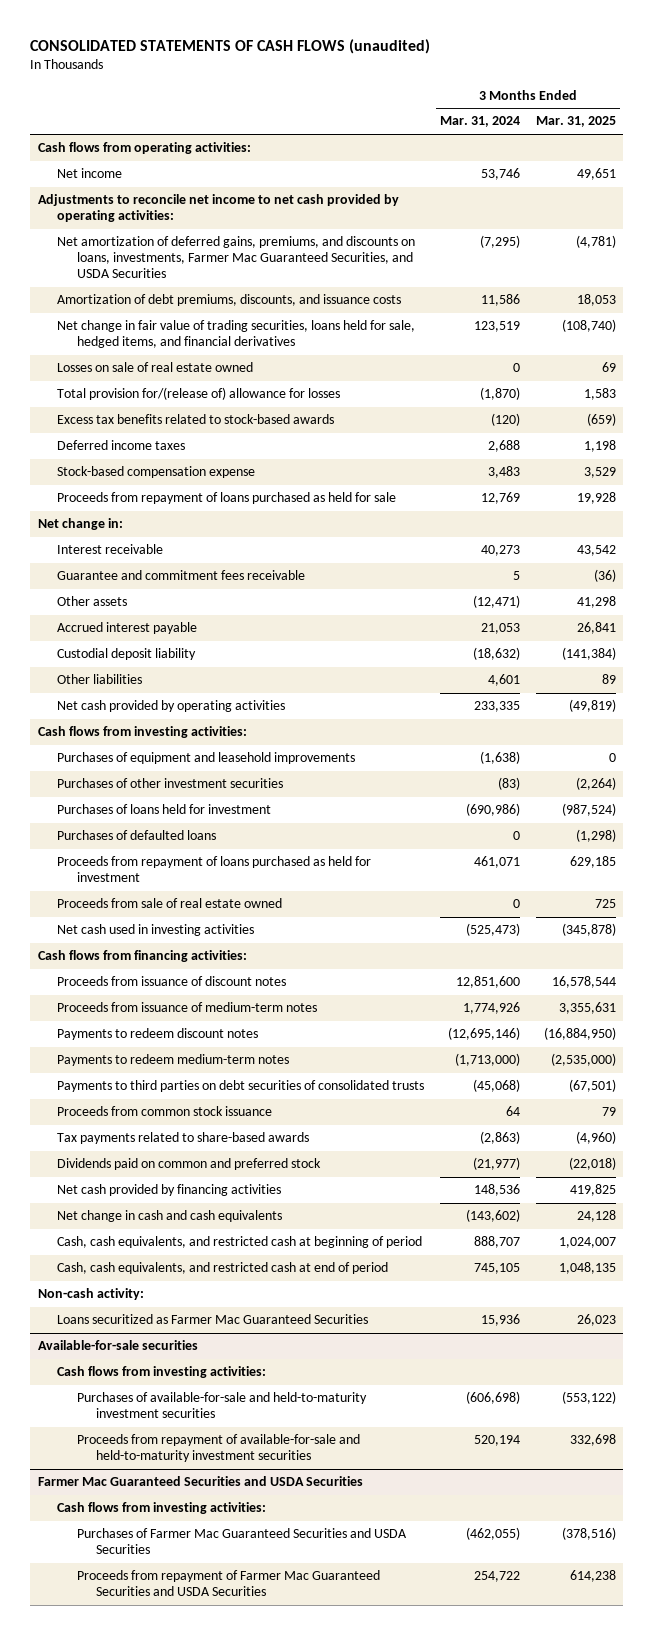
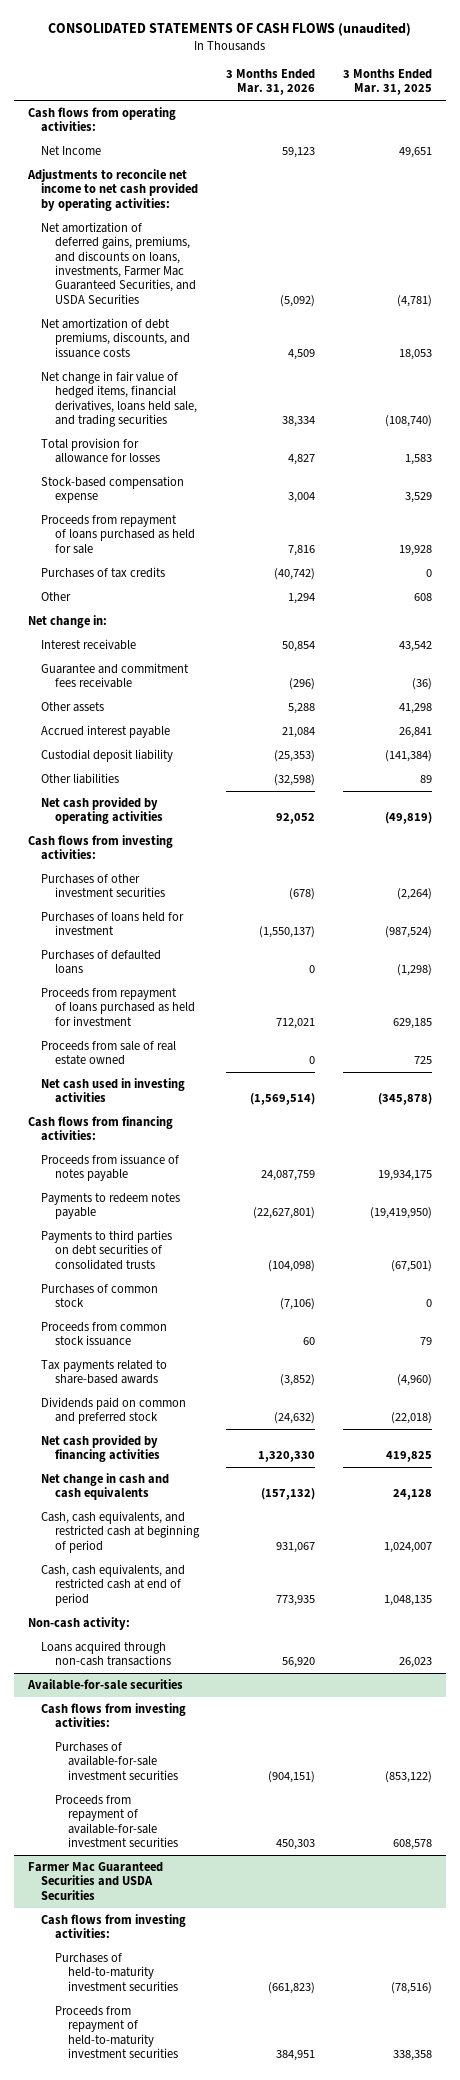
- | 3 Months Ended Mar. 31, 2024 | 3 Months Ended Mar. 31, 2025
+ | 3 Months Ended Mar. 31, 2026 | 3 Months Ended Mar. 31, 2025
- Net income | 53,746 | 49,651
+ Net Income | 59,123 | 49,651
- Amortization of debt premiums, discounts, and issuance costs | 11,586 | 18,053
- Net change in fair value of trading securities, loans held for sale, hedged items, and financial derivatives | 123,519 | (108,740)
- Losses on sale of real estate owned | 0 | 69
- Total provision for/(release of) allowance for losses | (1,870) | 1,583
- Excess tax benefits related to stock-based awards | (120) | (659)
- Deferred income taxes | 2,688 | 1,198
+ Net amortization of debt premiums, discounts, and issuance costs | 4,509 | 18,053
+ Net change in fair value of hedged items, financial derivatives, loans held sale, and trading securities | 38,334 | (108,740)
+ Total provision for allowance for losses | 4,827 | 1,583
+ Purchases of tax credits | (40,742) | 0
+ Other | 1,294 | 608
- Purchases of equipment and leasehold improvements | (1,638) | 0
- Proceeds from issuance of discount notes | 12,851,600 | 16,578,544
- Proceeds from issuance of medium-term notes | 1,774,926 | 3,355,631
- Payments to redeem discount notes | (12,695,146) | (16,884,950)
- Payments to redeem medium-term notes | (1,713,000) | (2,535,000)
+ Proceeds from issuance of notes payable | 24,087,759 | 19,934,175
+ Payments to redeem notes payable | (22,627,801) | (19,419,950)
+ Purchases of common stock | (7,106) | 0
- Loans securitized as Farmer Mac Guaranteed Securities | 15,936 | 26,023
+ Loans acquired through non-cash transactions | 56,920 | 26,023
@ Available-for-sale securities
- Purchases of available-for-sale and held-to-maturity investment securities | (606,698) | (553,122)
- Proceeds from repayment of available-for-sale and held-to-maturity investment securities | 520,194 | 332,698
+ Purchases of available-for-sale investment securities | (904,151) | (853,122)
+ Proceeds from repayment of available-for-sale investment securities | 450,303 | 608,578
@ Farmer Mac Guaranteed Securities and USDA Securities
- Purchases of Farmer Mac Guaranteed Securities and USDA Securities | (462,055) | (378,516)
- Proceeds from repayment of Farmer Mac Guaranteed Securities and USDA Securities | 254,722 | 614,238
+ Purchases of held-to-maturity investment securities | (661,823) | (78,516)
+ Proceeds from repayment of held-to-maturity investment securities | 384,951 | 338,358

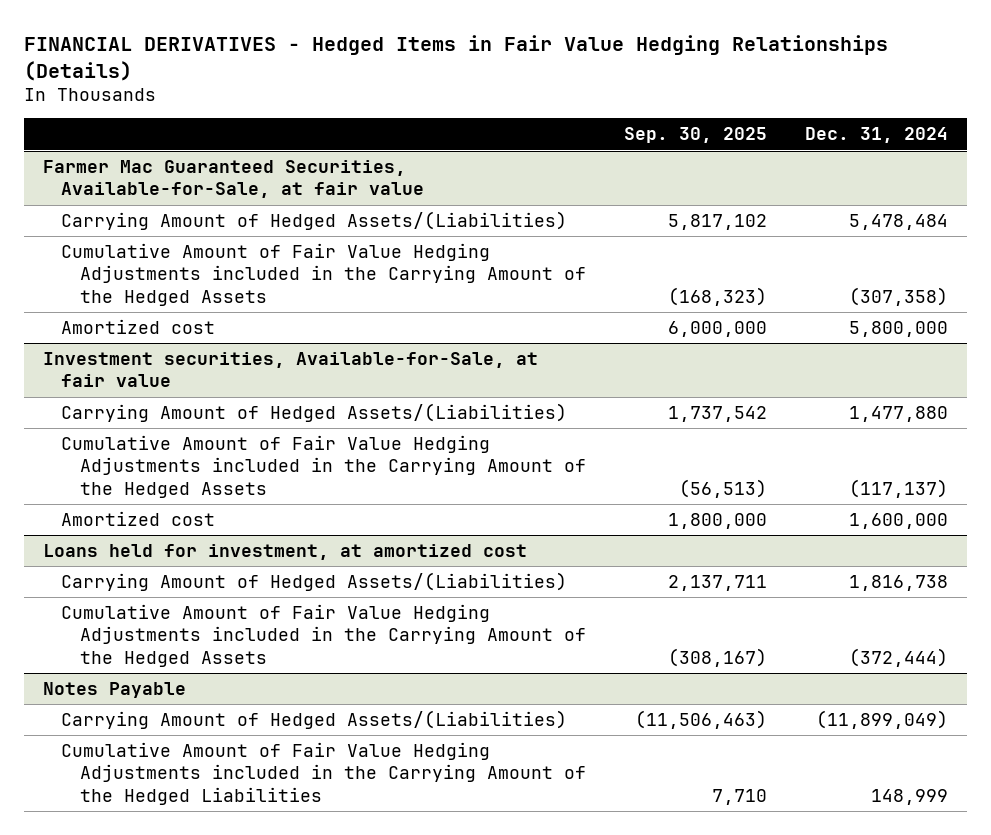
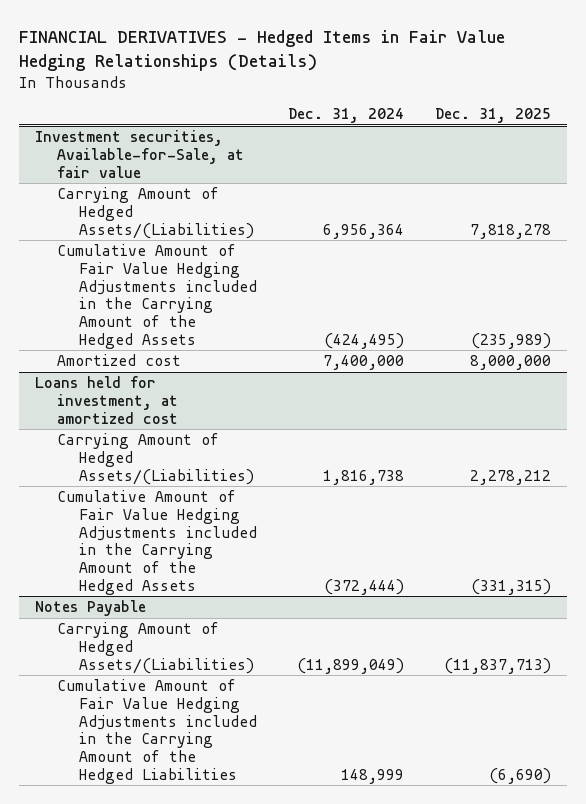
- | Sep. 30, 2025 | Dec. 31, 2024
+ | Dec. 31, 2024 | Dec. 31, 2025
- Farmer Mac Guaranteed Securities, Available-for-Sale, at fair value
- Carrying Amount of Hedged Assets/(Liabilities) | 5,817,102 | 5,478,484
- Cumulative Amount of Fair Value Hedging Adjustments included in the Carrying Amount of the Hedged Assets | (168,323) | (307,358)
- Amortized cost | 6,000,000 | 5,800,000
@ Investment securities, Available-for-Sale, at fair value
- Carrying Amount of Hedged Assets/(Liabilities) | 1,737,542 | 1,477,880
- Cumulative Amount of Fair Value Hedging Adjustments included in the Carrying Amount of the Hedged Assets | (56,513) | (117,137)
- Amortized cost | 1,800,000 | 1,600,000
+ Carrying Amount of Hedged Assets/(Liabilities) | 6,956,364 | 7,818,278
+ Cumulative Amount of Fair Value Hedging Adjustments included in the Carrying Amount of the Hedged Assets | (424,495) | (235,989)
+ Amortized cost | 7,400,000 | 8,000,000

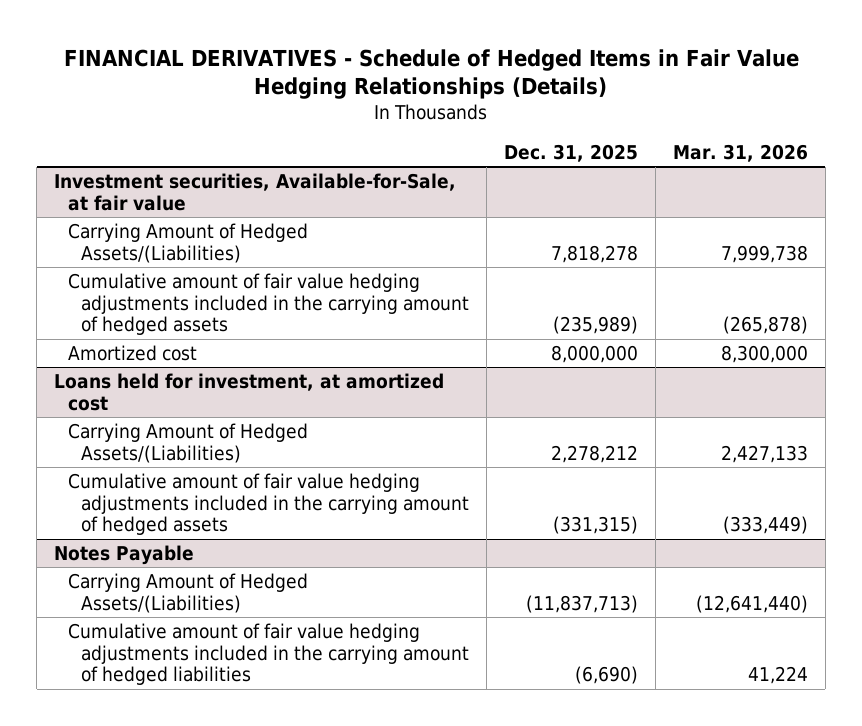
- FINANCIAL DERIVATIVES - Hedged Items in Fair Value Hedging Relationships (Details)
+ FINANCIAL DERIVATIVES - Schedule of Hedged Items in Fair Value Hedging Relationships (Details)
- | Dec. 31, 2024 | Dec. 31, 2025
+ | Dec. 31, 2025 | Mar. 31, 2026
@ Investment securities, Available-for-Sale, at fair value
- Cumulative Amount of Fair Value Hedging Adjustments included in the Carrying Amount of the Hedged Assets | (424,495) | (235,989)
+ Cumulative amount of fair value hedging adjustments included in the carrying amount of hedged assets | (235,989) | (265,878)
@ Loans held for investment, at amortized cost
- Cumulative Amount of Fair Value Hedging Adjustments included in the Carrying Amount of the Hedged Assets | (372,444) | (331,315)
+ Cumulative amount of fair value hedging adjustments included in the carrying amount of hedged assets | (331,315) | (333,449)
@ Notes Payable
- Cumulative Amount of Fair Value Hedging Adjustments included in the Carrying Amount of the Hedged Liabilities | 148,999 | (6,690)
+ Cumulative amount of fair value hedging adjustments included in the carrying amount of hedged liabilities | (6,690) | 41,224

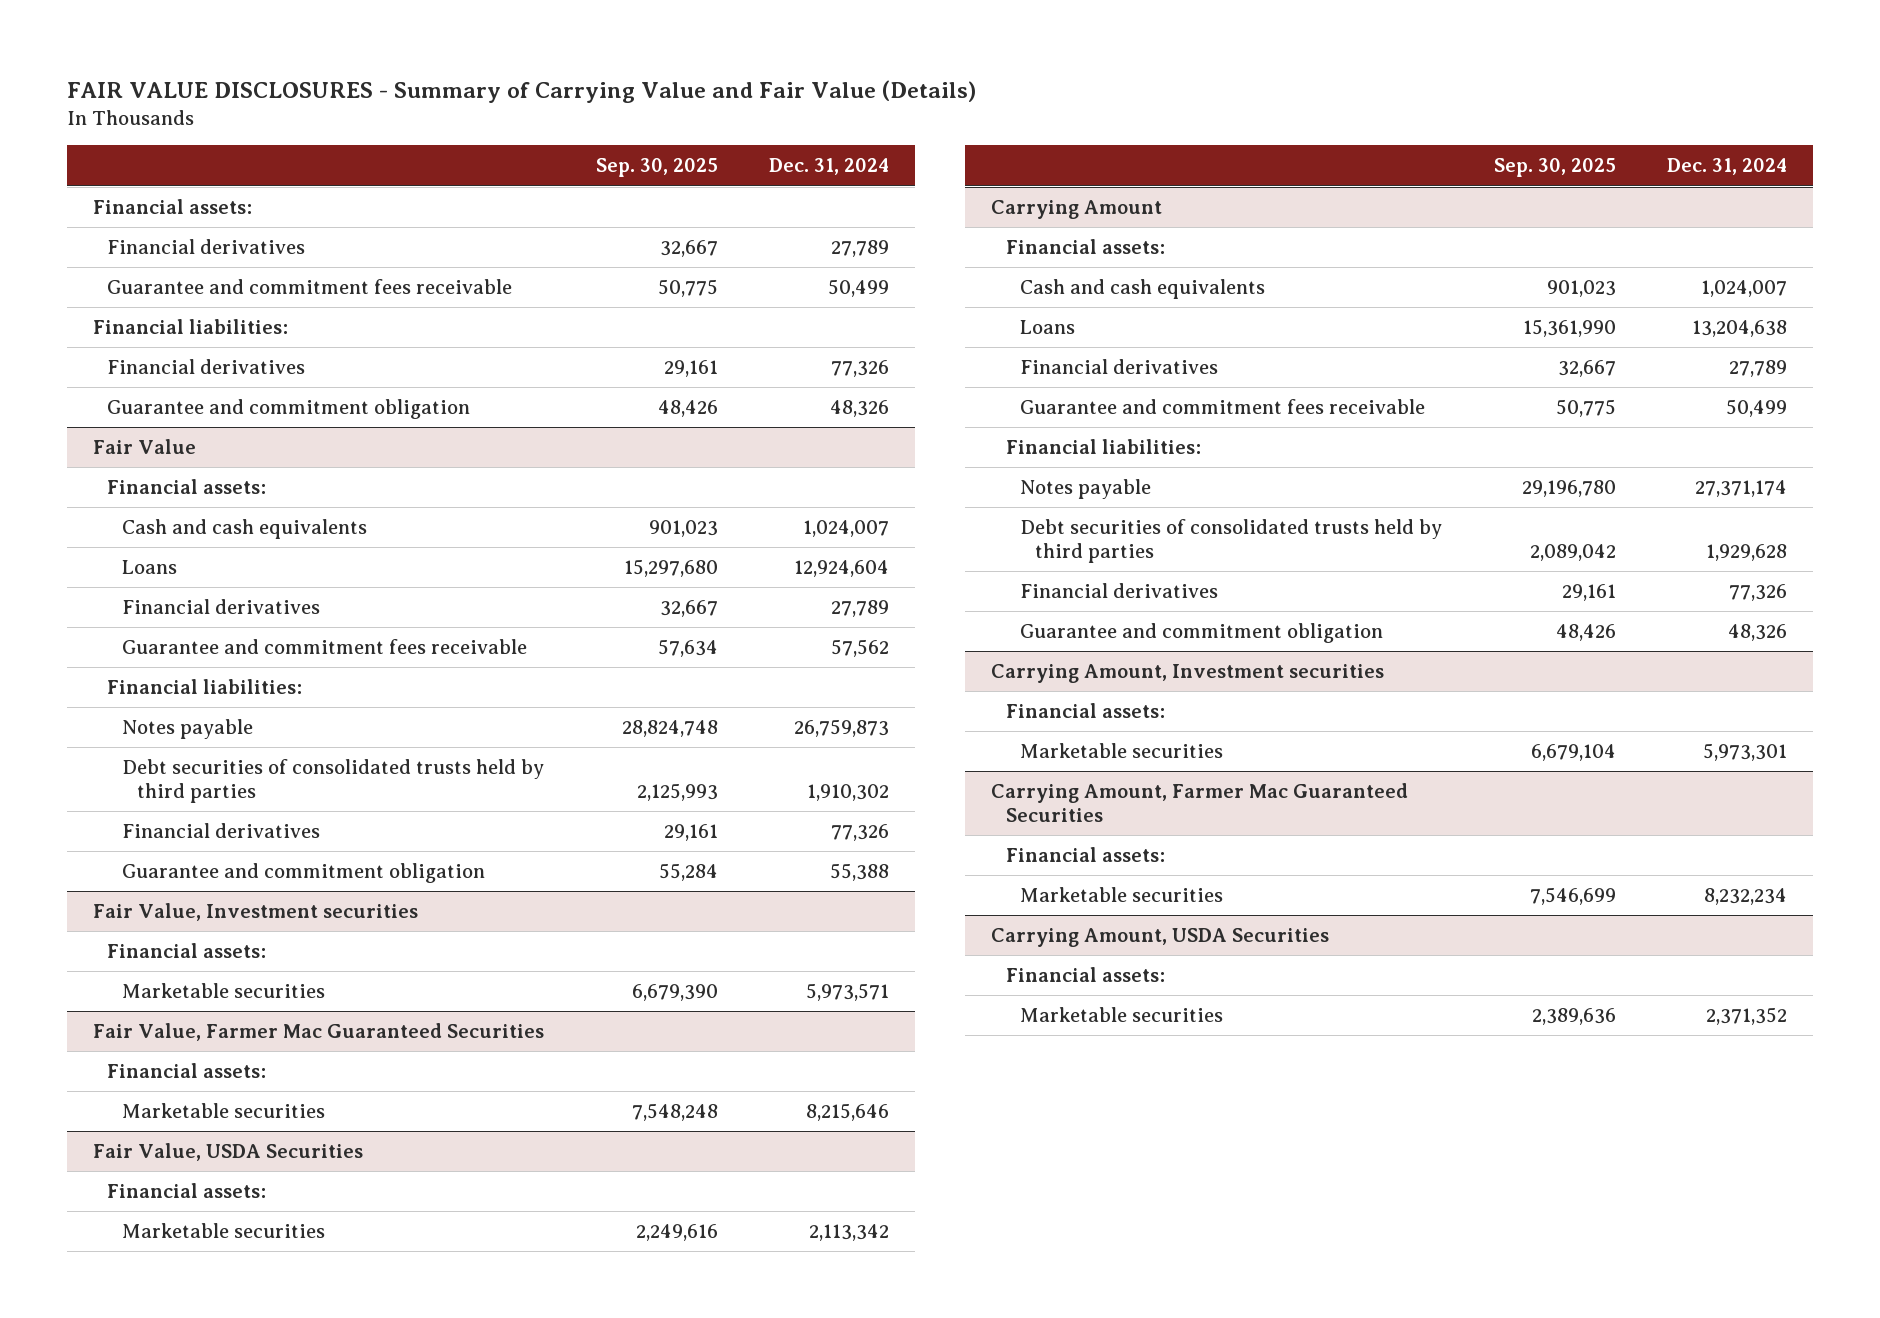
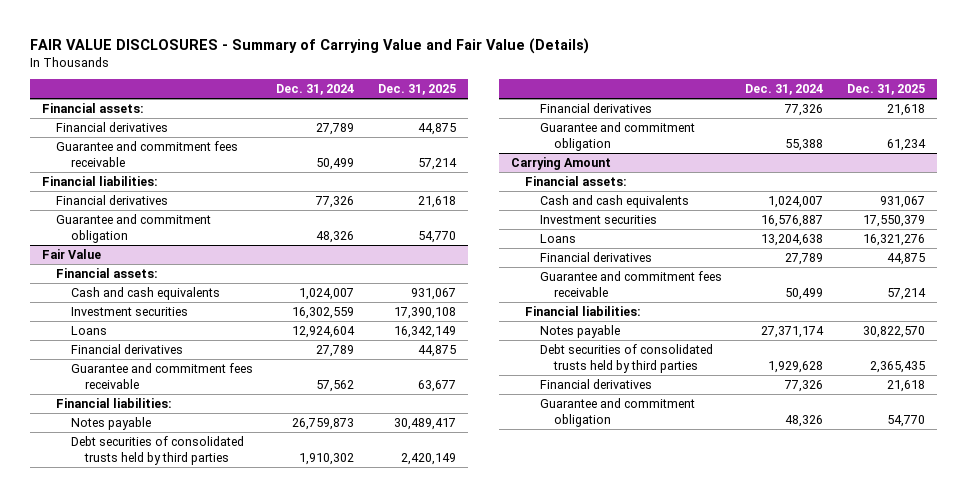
- | Sep. 30, 2025 | Dec. 31, 2024
+ | Dec. 31, 2024 | Dec. 31, 2025
@ Fair Value
+ Investment securities | 16,302,559 | 17,390,108
- Fair Value, Investment securities
- Financial assets:
- Marketable securities | 6,679,390 | 5,973,571
- Fair Value, Farmer Mac Guaranteed Securities
- Financial assets:
- Marketable securities | 7,548,248 | 8,215,646
- Fair Value, USDA Securities
- Financial assets:
- Marketable securities | 2,249,616 | 2,113,342
@ Carrying Amount
+ Investment securities | 16,576,887 | 17,550,379
- Carrying Amount, Investment securities
- Financial assets:
- Marketable securities | 6,679,104 | 5,973,301
- Carrying Amount, Farmer Mac Guaranteed Securities
- Financial assets:
- Marketable securities | 7,546,699 | 8,232,234
- Carrying Amount, USDA Securities
- Financial assets:
- Marketable securities | 2,389,636 | 2,371,352

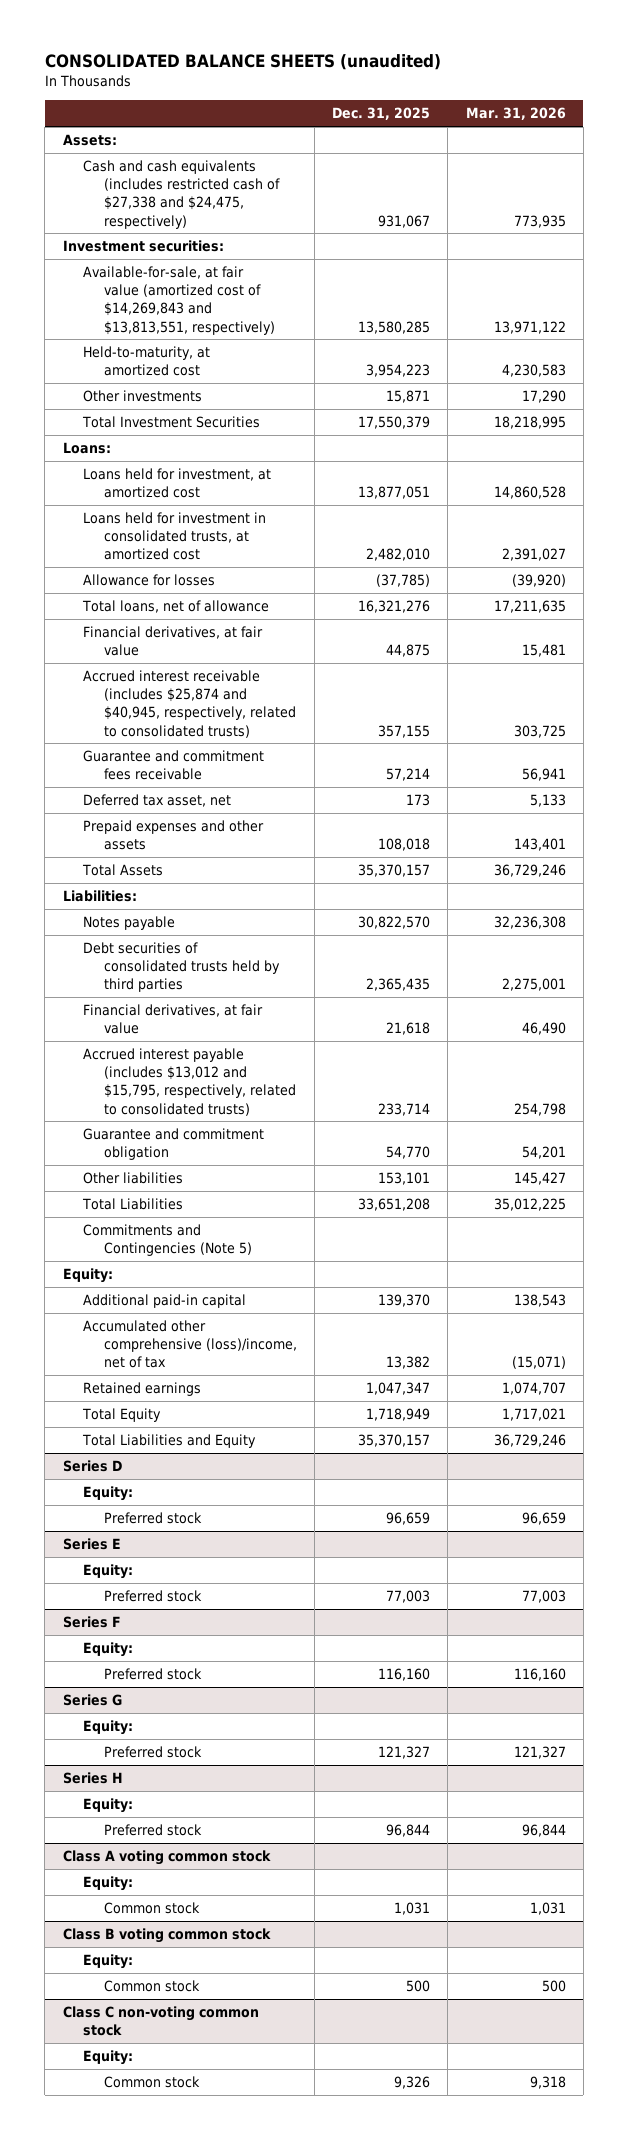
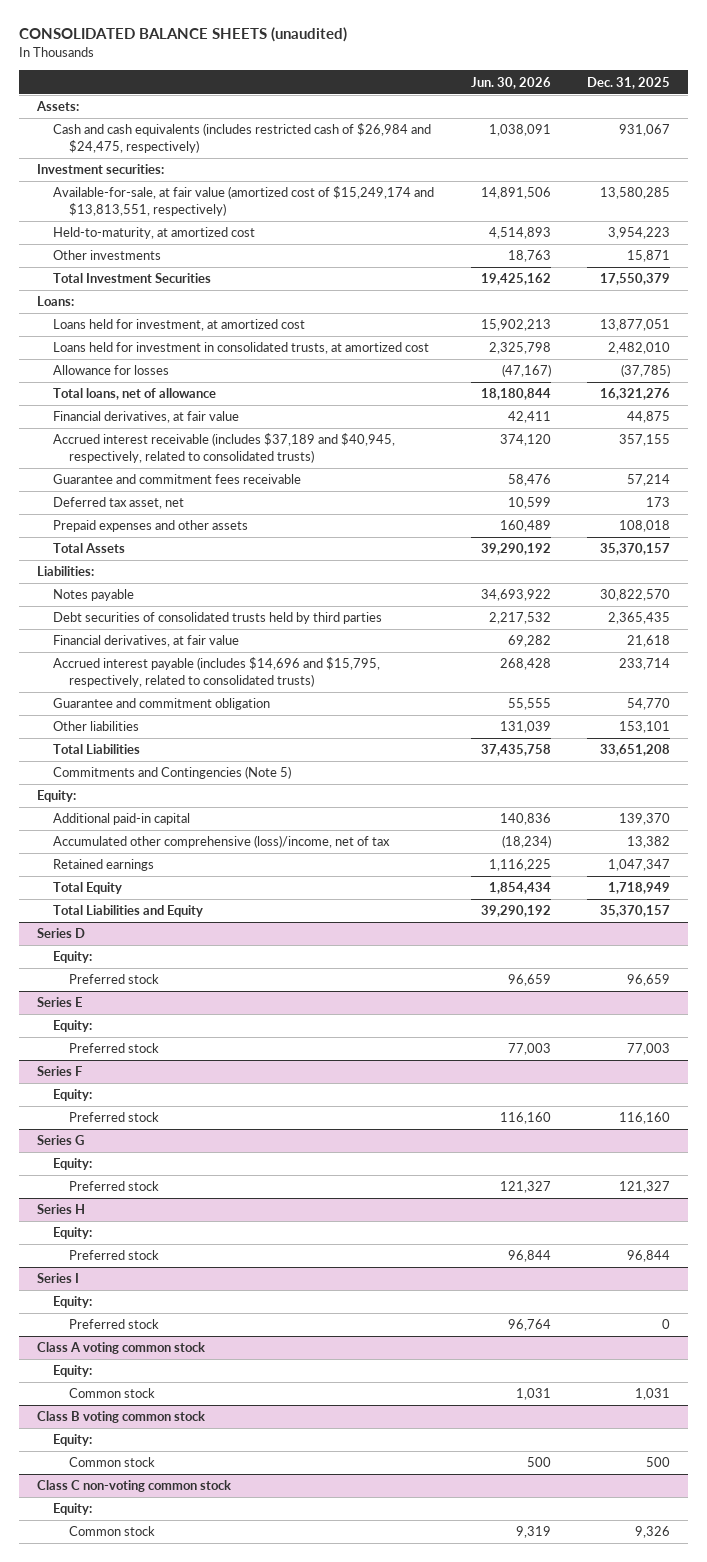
- | Dec. 31, 2025 | Mar. 31, 2026
+ | Jun. 30, 2026 | Dec. 31, 2025
- Cash and cash equivalents (includes restricted cash of $27,338 and $24,475, respectively) | 931,067 | 773,935
+ Cash and cash equivalents (includes restricted cash of $26,984 and $24,475, respectively) | 1,038,091 | 931,067
- Available-for-sale, at fair value (amortized cost of $14,269,843 and $13,813,551, respectively) | 13,580,285 | 13,971,122
+ Available-for-sale, at fair value (amortized cost of $15,249,174 and $13,813,551, respectively) | 14,891,506 | 13,580,285
- Accrued interest receivable (includes $25,874 and $40,945, respectively, related to consolidated trusts) | 357,155 | 303,725
+ Accrued interest receivable (includes $37,189 and $40,945, respectively, related to consolidated trusts) | 374,120 | 357,155
- Accrued interest payable (includes $13,012 and $15,795, respectively, related to consolidated trusts) | 233,714 | 254,798
+ Accrued interest payable (includes $14,696 and $15,795, respectively, related to consolidated trusts) | 268,428 | 233,714
+ Series I
+ Equity:
+ Preferred stock | 96,764 | 0

